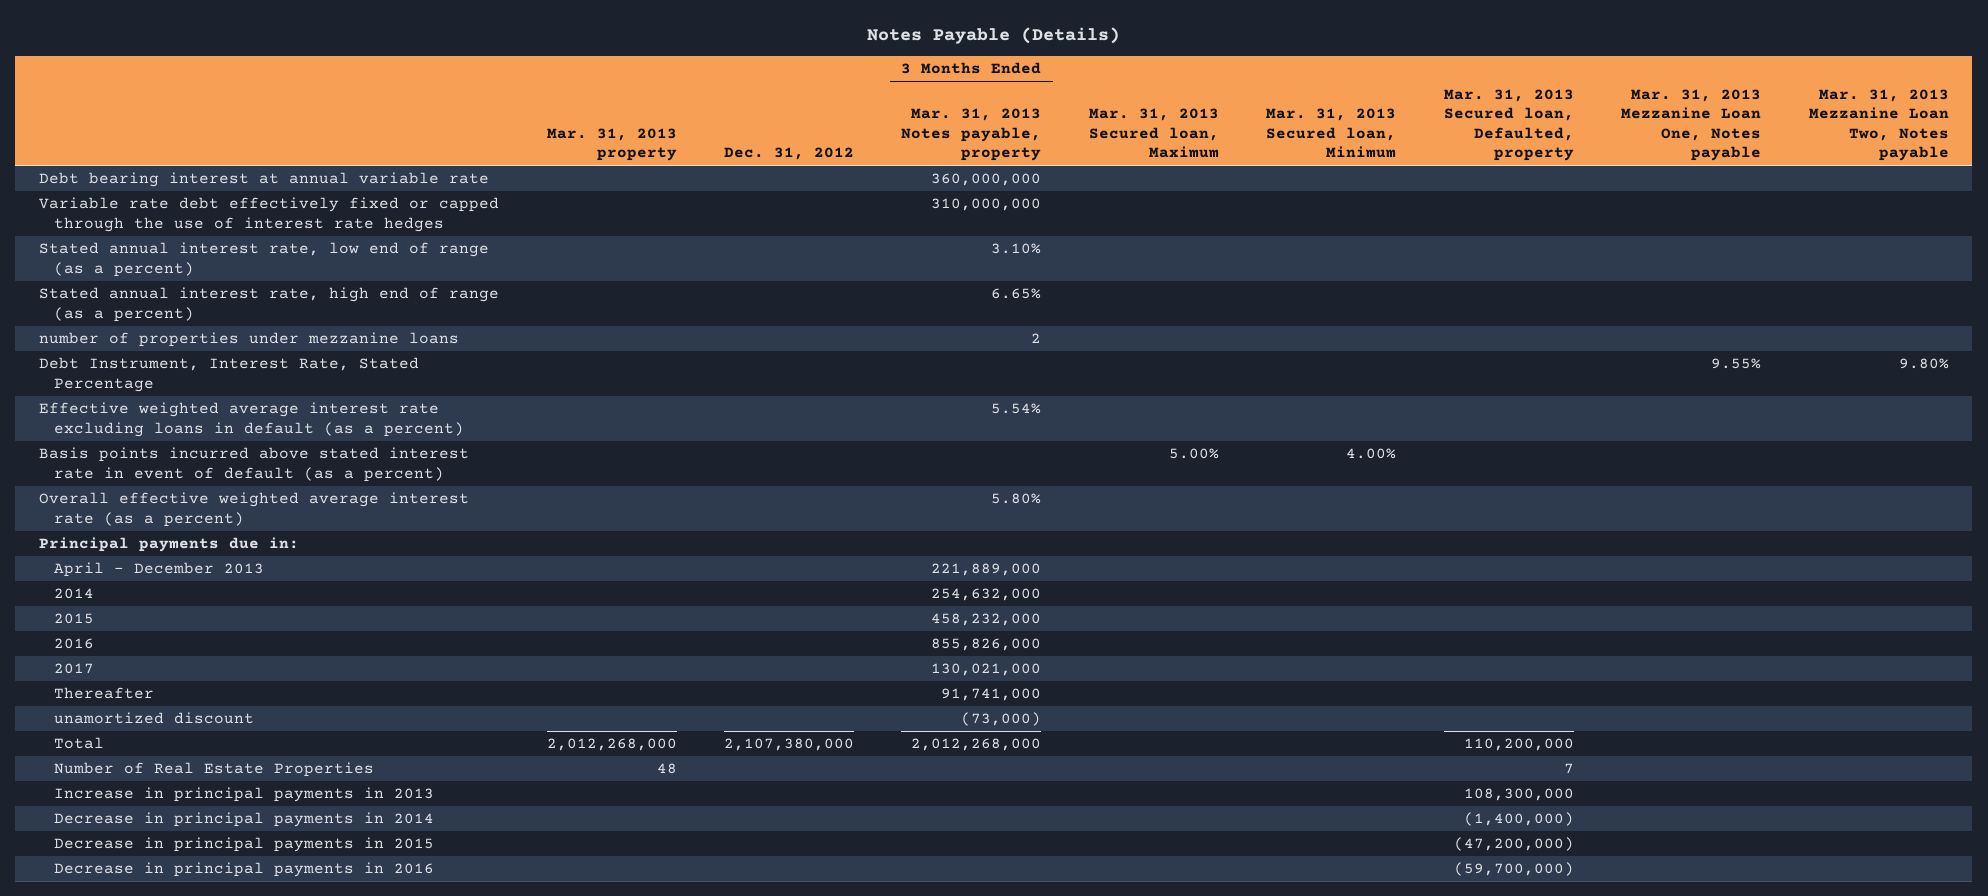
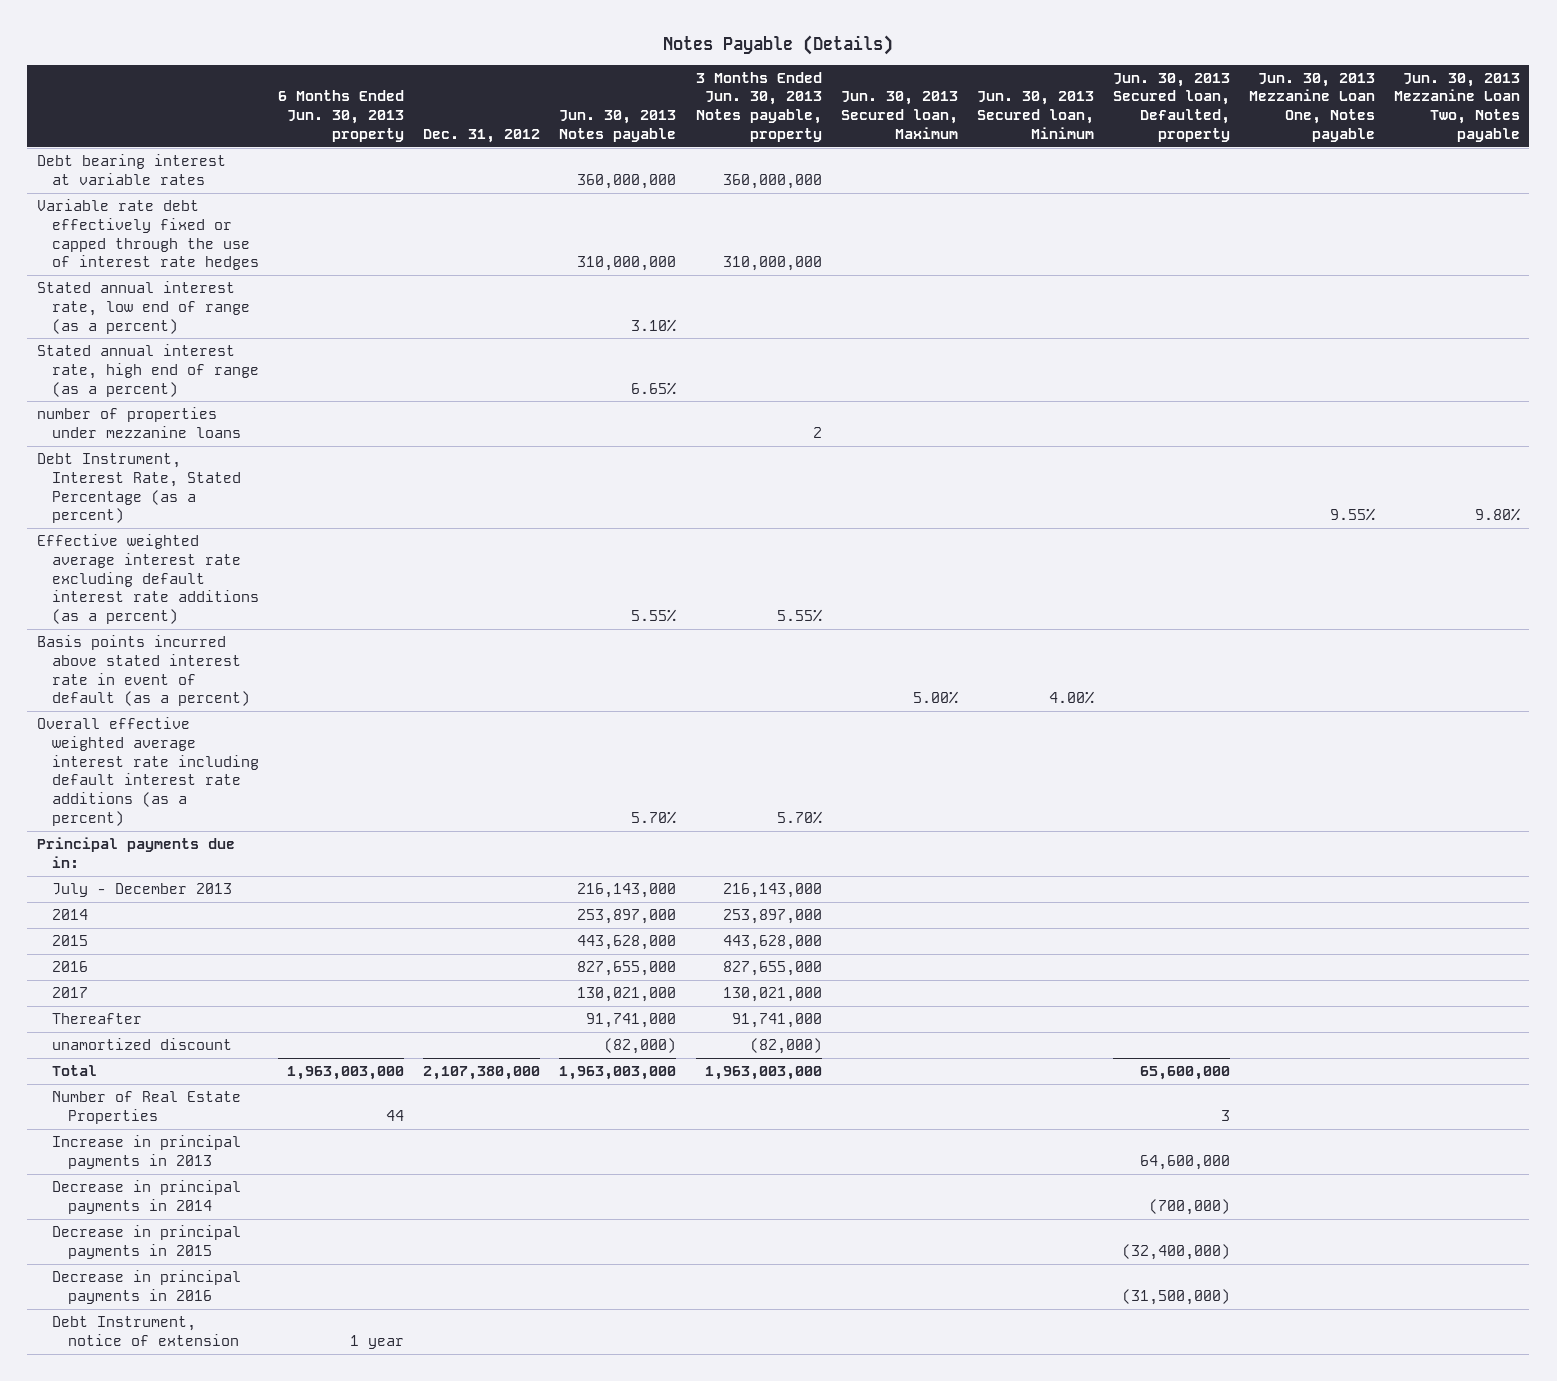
- | Mar. 31, 2013 property | Dec. 31, 2012 | 3 Months Ended Mar. 31, 2013 Notes payable, property | Mar. 31, 2013 Secured loan, Maximum | Mar. 31, 2013 Secured loan, Minimum | Mar. 31, 2013 Secured loan, Defaulted, property | Mar. 31, 2013 Mezzanine Loan One, Notes payable | Mar. 31, 2013 Mezzanine Loan Two, Notes payable
+ | 6 Months Ended Jun. 30, 2013 property | Dec. 31, 2012 | Jun. 30, 2013 Notes payable | 3 Months Ended Jun. 30, 2013 Notes payable, property | Jun. 30, 2013 Secured loan, Maximum | Jun. 30, 2013 Secured loan, Minimum | Jun. 30, 2013 Secured loan, Defaulted, property | Jun. 30, 2013 Mezzanine Loan One, Notes payable | Jun. 30, 2013 Mezzanine Loan Two, Notes payable
- Debt bearing interest at annual variable rate | | | 360,000,000 | | | | |
+ Debt bearing interest at variable rates | | | 360,000,000 | 360,000,000 | | | | |
- Debt Instrument, Interest Rate, Stated Percentage | | | | | | | 9.55% | 9.80%
- Effective weighted average interest rate excluding loans in default (as a percent) | | | 5.54% | | | | |
+ Debt Instrument, Interest Rate, Stated Percentage (as a percent) | | | | | | | | 9.55% | 9.80%
+ Effective weighted average interest rate excluding default interest rate additions (as a percent) | | | 5.55% | 5.55% | | | | |
- Overall effective weighted average interest rate (as a percent) | | | 5.80% | | | | |
+ Overall effective weighted average interest rate including default interest rate additions (as a percent) | | | 5.70% | 5.70% | | | | |
- April - December 2013 | | | 221,889,000 | | | | |
+ July - December 2013 | | | 216,143,000 | 216,143,000 | | | | |
+ Debt Instrument, notice of extension | 1 year | | | | | | | |

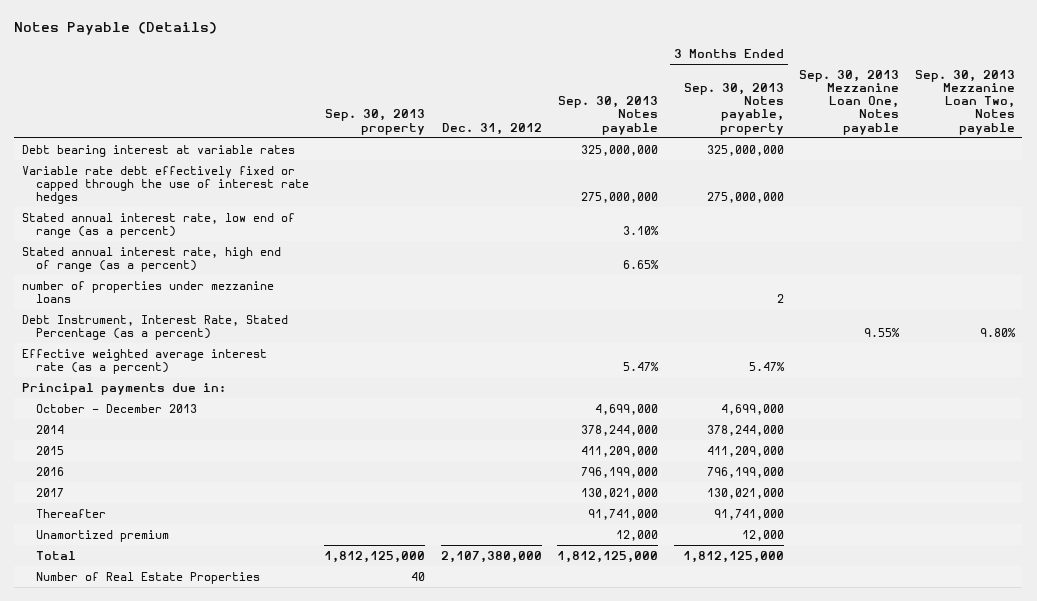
- | 6 Months Ended Jun. 30, 2013 property | Dec. 31, 2012 | Jun. 30, 2013 Notes payable | 3 Months Ended Jun. 30, 2013 Notes payable, property | Jun. 30, 2013 Secured loan, Maximum | Jun. 30, 2013 Secured loan, Minimum | Jun. 30, 2013 Secured loan, Defaulted, property | Jun. 30, 2013 Mezzanine Loan One, Notes payable | Jun. 30, 2013 Mezzanine Loan Two, Notes payable
+ | Sep. 30, 2013 property | Dec. 31, 2012 | Sep. 30, 2013 Notes payable | 3 Months Ended Sep. 30, 2013 Notes payable, property | Sep. 30, 2013 Mezzanine Loan One, Notes payable | Sep. 30, 2013 Mezzanine Loan Two, Notes payable
- Effective weighted average interest rate excluding default interest rate additions (as a percent) | | | 5.55% | 5.55% | | | | |
- Basis points incurred above stated interest rate in event of default (as a percent) | | | | | 5.00% | 4.00% | | |
- Overall effective weighted average interest rate including default interest rate additions (as a percent) | | | 5.70% | 5.70% | | | | |
+ Effective weighted average interest rate (as a percent) | | | 5.47% | 5.47% | |
- July - December 2013 | | | 216,143,000 | 216,143,000 | | | | |
+ October - December 2013 | | | 4,699,000 | 4,699,000 | |
- unamortized discount | | | (82,000) | (82,000) | | | | |
+ Unamortized premium | | | 12,000 | 12,000 | |
- Increase in principal payments in 2013 | | | | | | | 64,600,000 | |
- Decrease in principal payments in 2014 | | | | | | | (700,000) | |
- Decrease in principal payments in 2015 | | | | | | | (32,400,000) | |
- Decrease in principal payments in 2016 | | | | | | | (31,500,000) | |
- Debt Instrument, notice of extension | 1 year | | | | | | | |

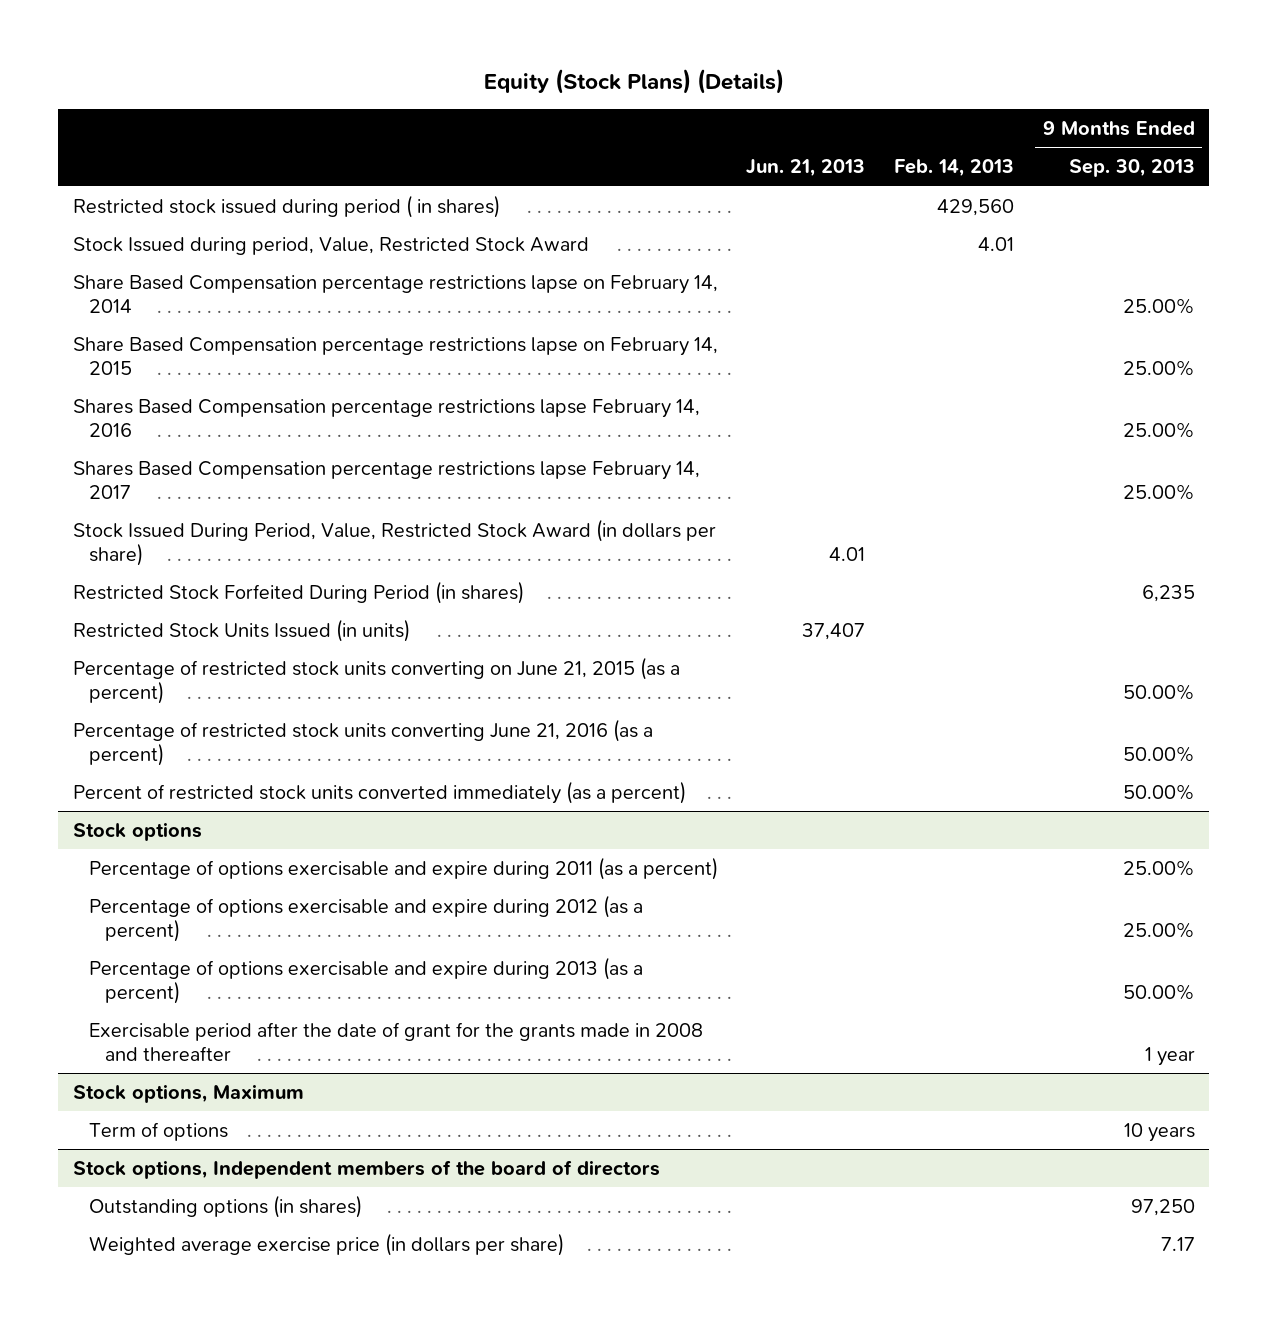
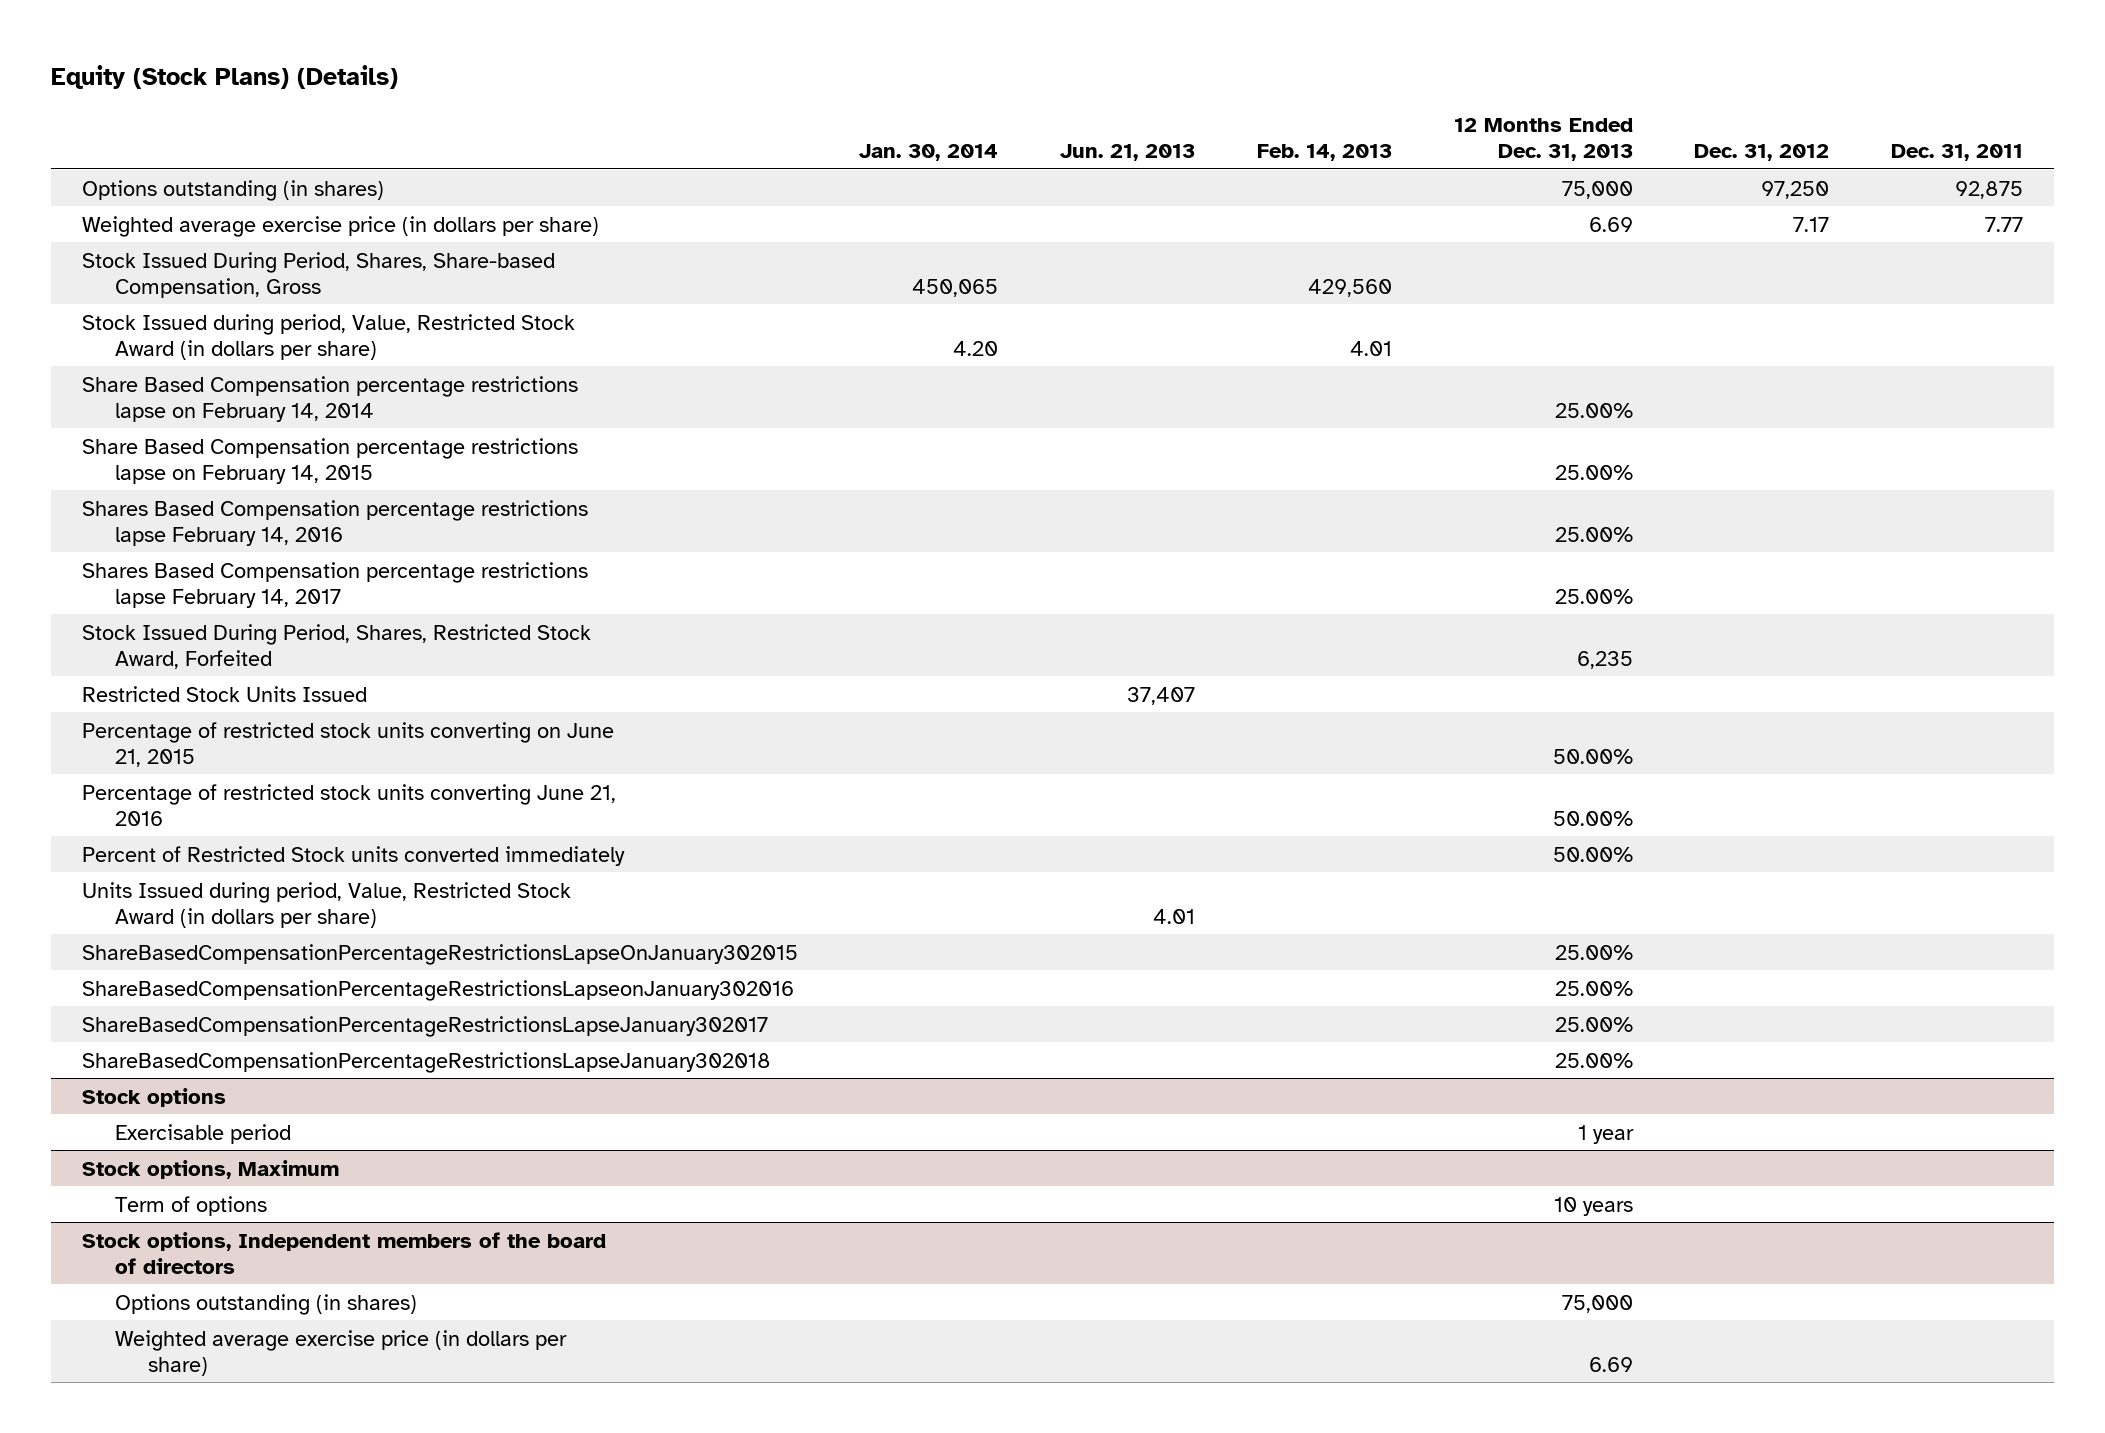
- | Jun. 21, 2013 | Feb. 14, 2013 | 9 Months Ended Sep. 30, 2013
+ | Jan. 30, 2014 | Jun. 21, 2013 | Feb. 14, 2013 | 12 Months Ended Dec. 31, 2013 | Dec. 31, 2012 | Dec. 31, 2011
- Restricted stock issued during period ( in shares) | | 429,560 |
- Stock Issued during period, Value, Restricted Stock Award | | 4.01 |
+ Options outstanding (in shares) | | | | 75,000 | 97,250 | 92,875
+ Weighted average exercise price (in dollars per share) | | | | 6.69 | 7.17 | 7.77
+ Stock Issued During Period, Shares, Share-based Compensation, Gross | 450,065 | | 429,560 | | |
+ Stock Issued during period, Value, Restricted Stock Award (in dollars per share) | 4.20 | | 4.01 | | |
- Stock Issued During Period, Value, Restricted Stock Award (in dollars per share) | 4.01 | |
- Restricted Stock Forfeited During Period (in shares) | | | 6,235
- Restricted Stock Units Issued (in units) | 37,407 | |
- Percentage of restricted stock units converting on June 21, 2015 (as a percent) | | | 50.00%
- Percentage of restricted stock units converting June 21, 2016 (as a percent) | | | 50.00%
- Percent of restricted stock units converted immediately (as a percent) | | | 50.00%
+ Stock Issued During Period, Shares, Restricted Stock Award, Forfeited | | | | 6,235 | |
+ Restricted Stock Units Issued | | 37,407 | | | |
+ Percentage of restricted stock units converting on June 21, 2015 | | | | 50.00% | |
+ Percentage of restricted stock units converting June 21, 2016 | | | | 50.00% | |
+ Percent of Restricted Stock units converted immediately | | | | 50.00% | |
+ Units Issued during period, Value, Restricted Stock Award (in dollars per share) | | 4.01 | | | |
+ ShareBasedCompensationPercentageRestrictionsLapseOnJanuary302015 | | | | 25.00% | |
+ ShareBasedCompensationPercentageRestrictionsLapseonJanuary302016 | | | | 25.00% | |
+ ShareBasedCompensationPercentageRestrictionsLapseJanuary302017 | | | | 25.00% | |
+ ShareBasedCompensationPercentageRestrictionsLapseJanuary302018 | | | | 25.00% | |
@ Stock options
- Percentage of options exercisable and expire during 2011 (as a percent) | | | 25.00%
- Percentage of options exercisable and expire during 2012 (as a percent) | | | 25.00%
- Percentage of options exercisable and expire during 2013 (as a percent) | | | 50.00%
- Exercisable period after the date of grant for the grants made in 2008 and thereafter | | | 1 year
+ Exercisable period | | | | 1 year | |
@ Stock options, Independent members of the board of directors
- Outstanding options (in shares) | | | 97,250
+ Options outstanding (in shares) | | | | 75,000 | |

